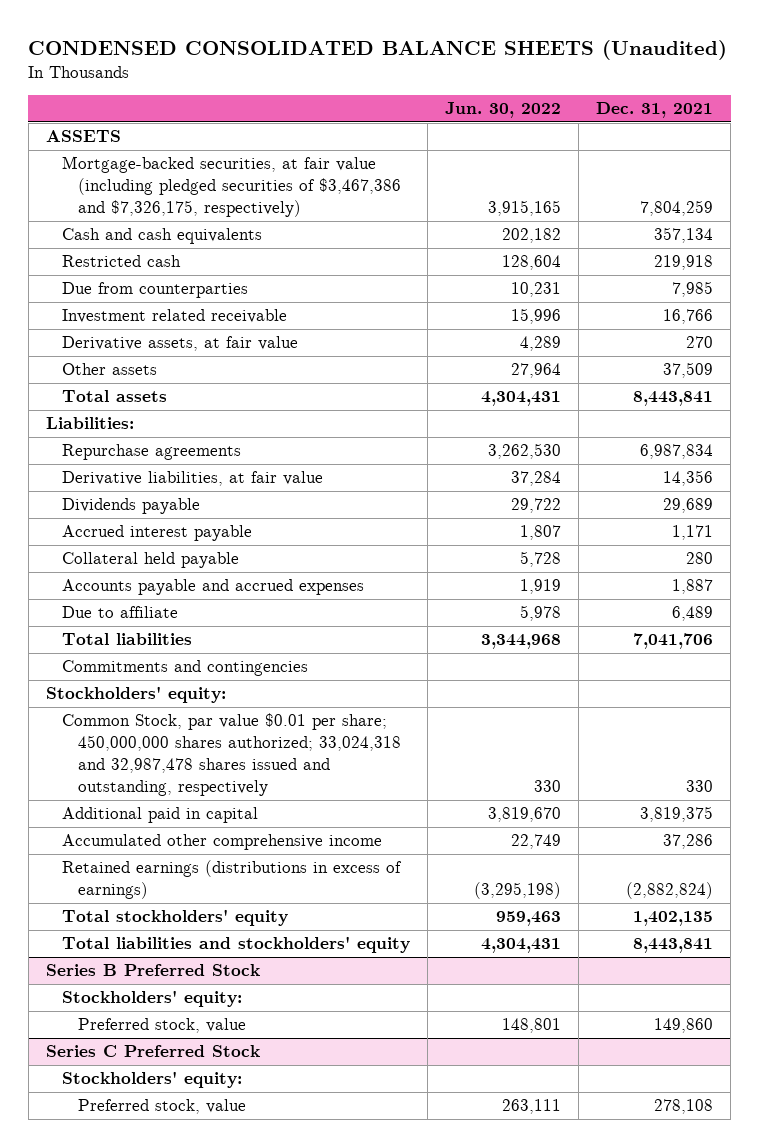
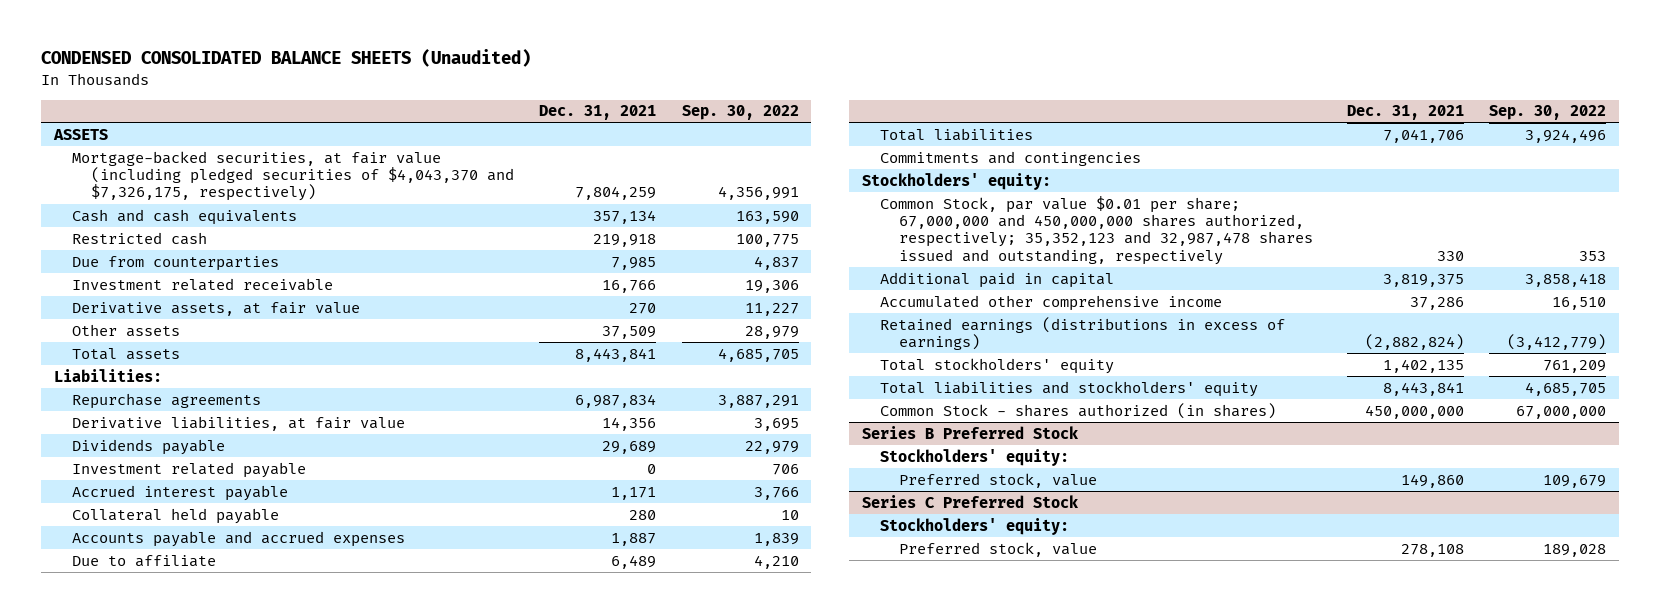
- | Jun. 30, 2022 | Dec. 31, 2021
+ | Dec. 31, 2021 | Sep. 30, 2022
- Mortgage-backed securities, at fair value (including pledged securities of $3,467,386 and $7,326,175, respectively) | 3,915,165 | 7,804,259
+ Mortgage-backed securities, at fair value (including pledged securities of $4,043,370 and $7,326,175, respectively) | 7,804,259 | 4,356,991
+ Investment related payable | 0 | 706
- Common Stock, par value $0.01 per share; 450,000,000 shares authorized; 33,024,318 and 32,987,478 shares issued and outstanding, respectively | 330 | 330
+ Common Stock, par value $0.01 per share; 67,000,000 and 450,000,000 shares authorized, respectively; 35,352,123 and 32,987,478 shares issued and outstanding, respectively | 330 | 353
+ Common Stock - shares authorized (in shares) | 450,000,000 | 67,000,000

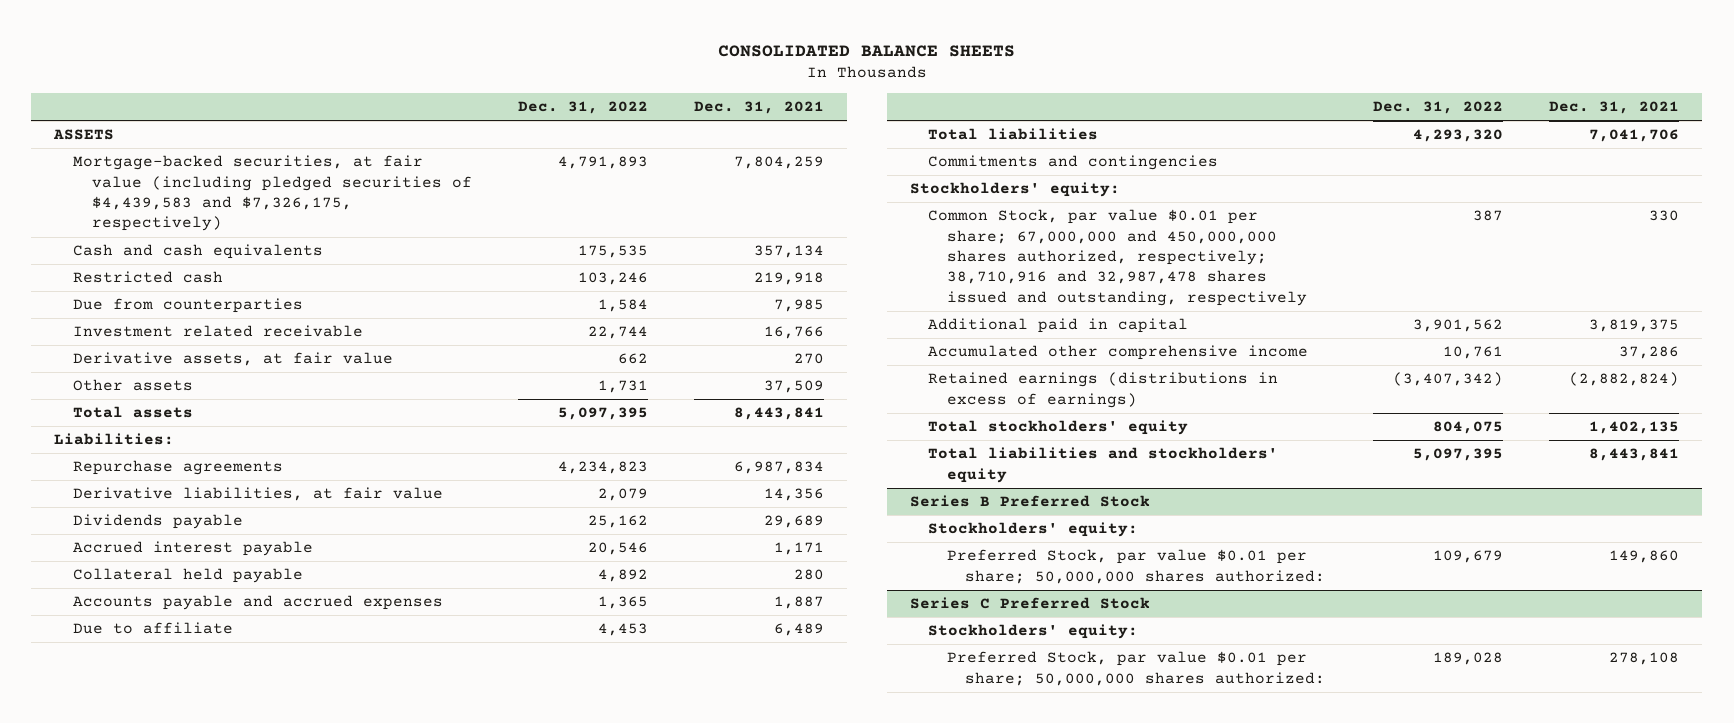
- CONDENSED CONSOLIDATED BALANCE SHEETS (Unaudited)
+ CONSOLIDATED BALANCE SHEETS
- | Dec. 31, 2021 | Sep. 30, 2022
+ | Dec. 31, 2022 | Dec. 31, 2021
- Mortgage-backed securities, at fair value (including pledged securities of $4,043,370 and $7,326,175, respectively) | 7,804,259 | 4,356,991
+ Mortgage-backed securities, at fair value (including pledged securities of $4,439,583 and $7,326,175, respectively) | 4,791,893 | 7,804,259
- Investment related payable | 0 | 706
- Common Stock, par value $0.01 per share; 67,000,000 and 450,000,000 shares authorized, respectively; 35,352,123 and 32,987,478 shares issued and outstanding, respectively | 330 | 353
+ Common Stock, par value $0.01 per share; 67,000,000 and 450,000,000 shares authorized, respectively; 38,710,916 and 32,987,478 shares issued and outstanding, respectively | 387 | 330
- Common Stock - shares authorized (in shares) | 450,000,000 | 67,000,000
@ Series B Preferred Stock
- Preferred stock, value | 149,860 | 109,679
+ Preferred Stock, par value $0.01 per share; 50,000,000 shares authorized: | 109,679 | 149,860
@ Series C Preferred Stock
- Preferred stock, value | 278,108 | 189,028
+ Preferred Stock, par value $0.01 per share; 50,000,000 shares authorized: | 189,028 | 278,108

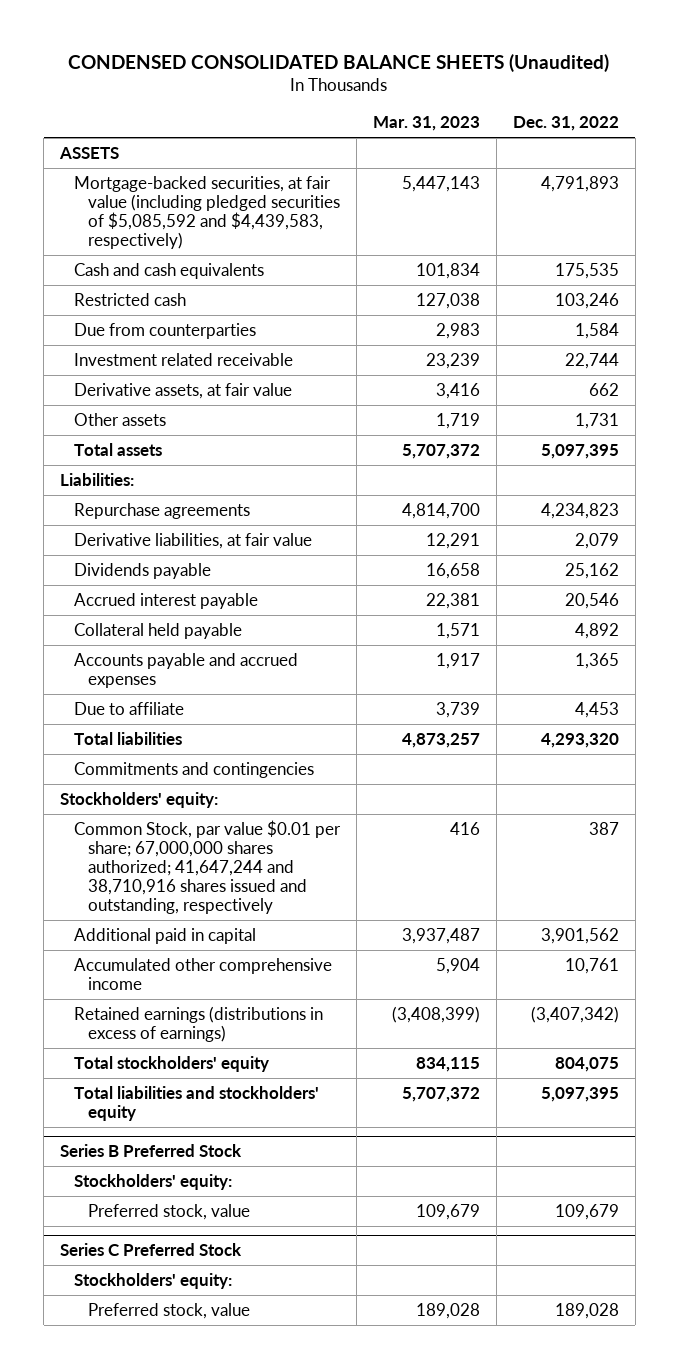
- CONSOLIDATED BALANCE SHEETS
+ CONDENSED CONSOLIDATED BALANCE SHEETS (Unaudited)
- | Dec. 31, 2022 | Dec. 31, 2021
+ | Mar. 31, 2023 | Dec. 31, 2022
- Mortgage-backed securities, at fair value (including pledged securities of $4,439,583 and $7,326,175, respectively) | 4,791,893 | 7,804,259
+ Mortgage-backed securities, at fair value (including pledged securities of $5,085,592 and $4,439,583, respectively) | 5,447,143 | 4,791,893
- Common Stock, par value $0.01 per share; 67,000,000 and 450,000,000 shares authorized, respectively; 38,710,916 and 32,987,478 shares issued and outstanding, respectively | 387 | 330
+ Common Stock, par value $0.01 per share; 67,000,000 shares authorized; 41,647,244 and 38,710,916 shares issued and outstanding, respectively | 416 | 387
@ Series B Preferred Stock
- Preferred Stock, par value $0.01 per share; 50,000,000 shares authorized: | 109,679 | 149,860
+ Preferred stock, value | 109,679 | 109,679
@ Series C Preferred Stock
- Preferred Stock, par value $0.01 per share; 50,000,000 shares authorized: | 189,028 | 278,108
+ Preferred stock, value | 189,028 | 189,028

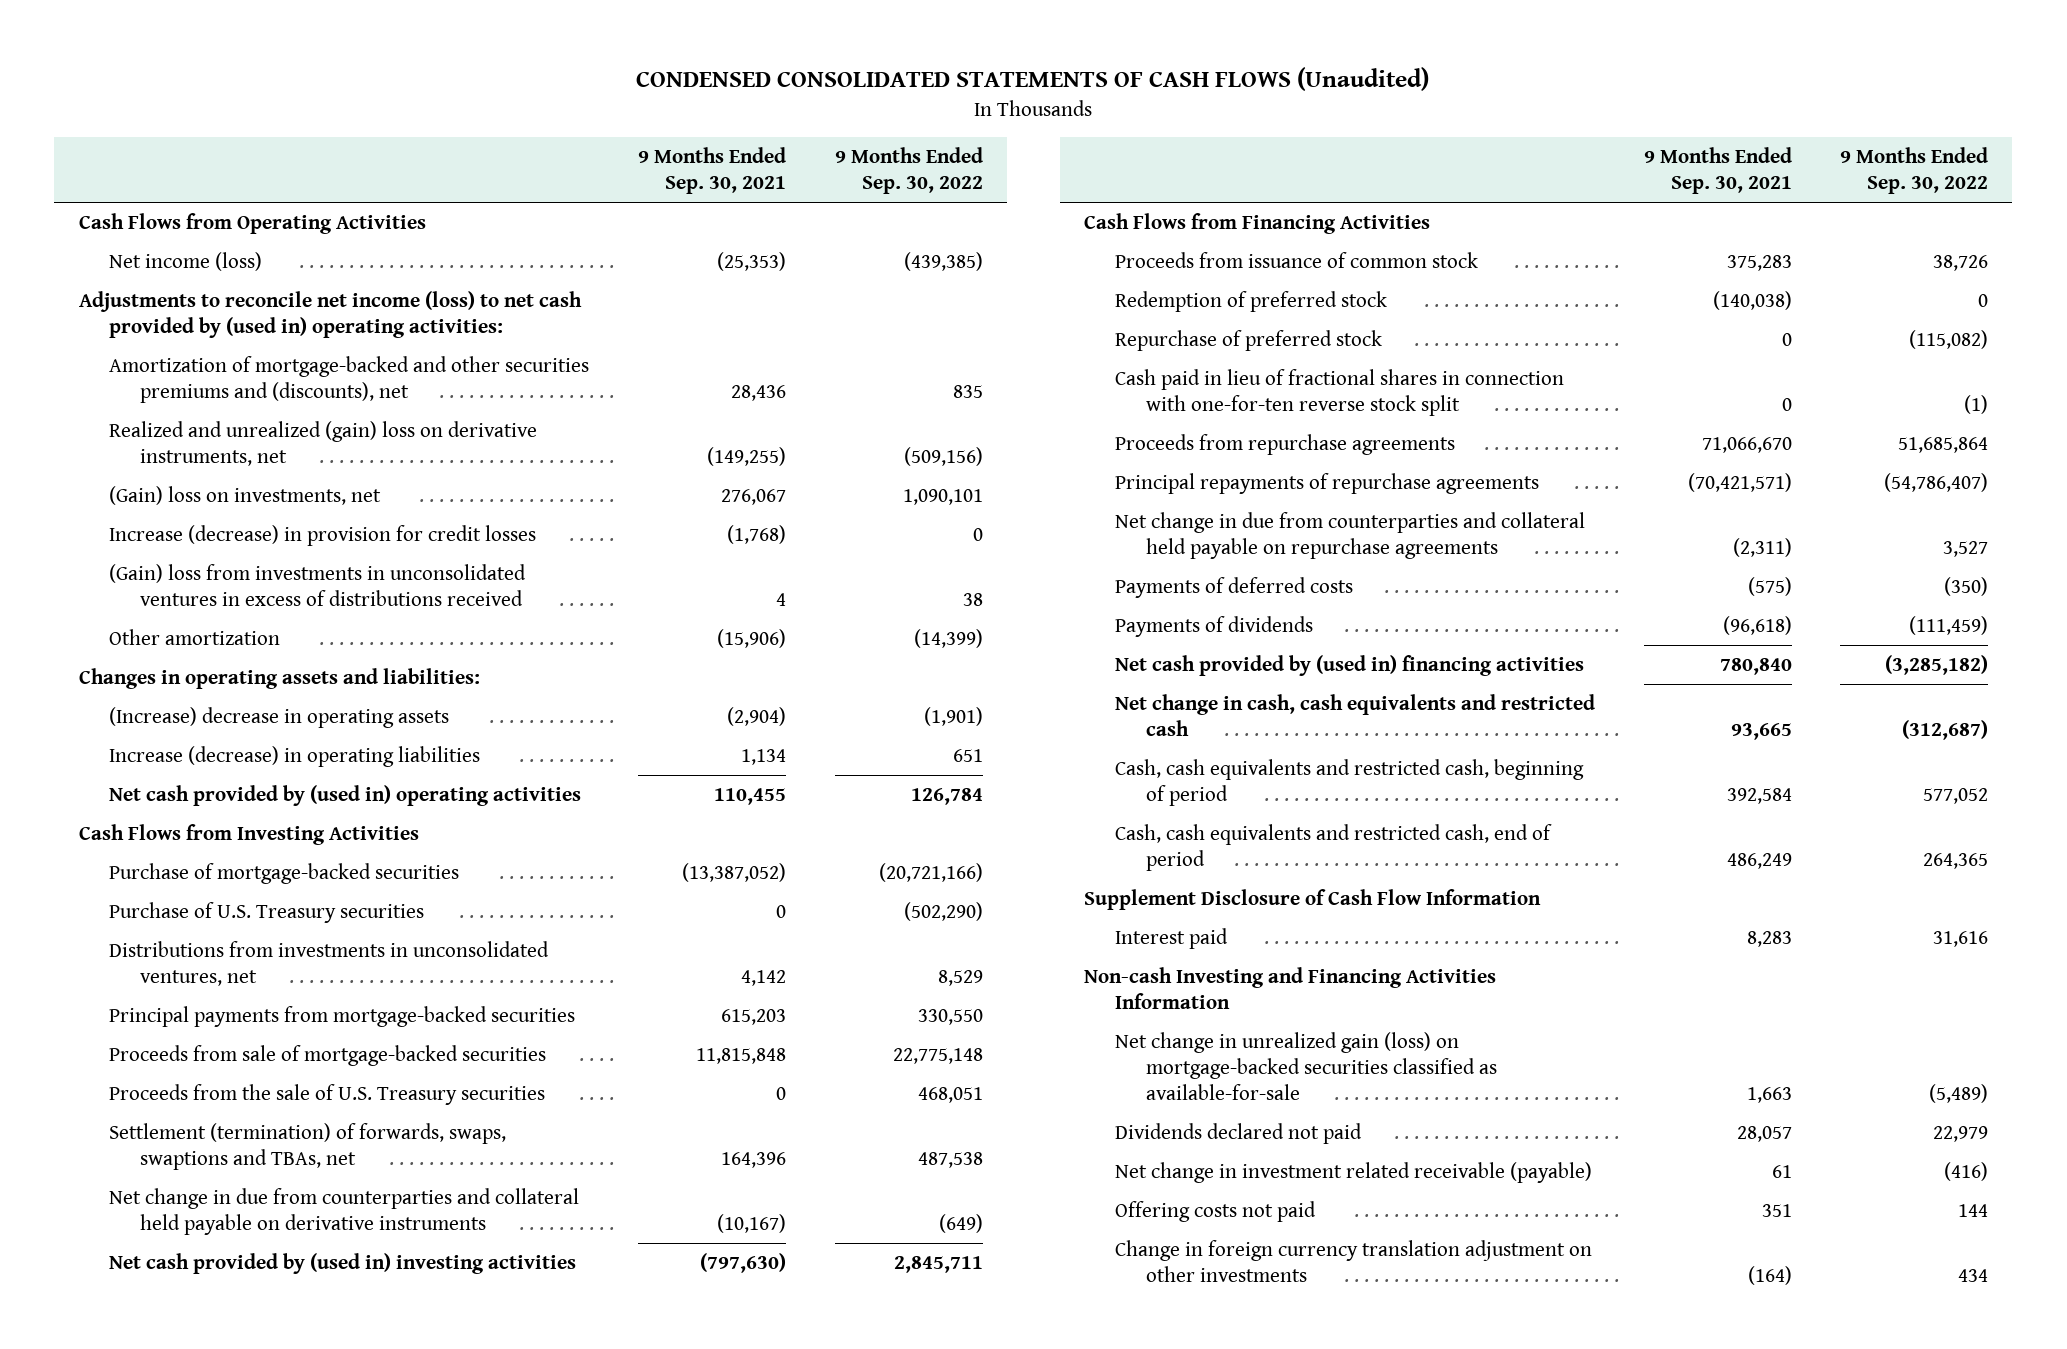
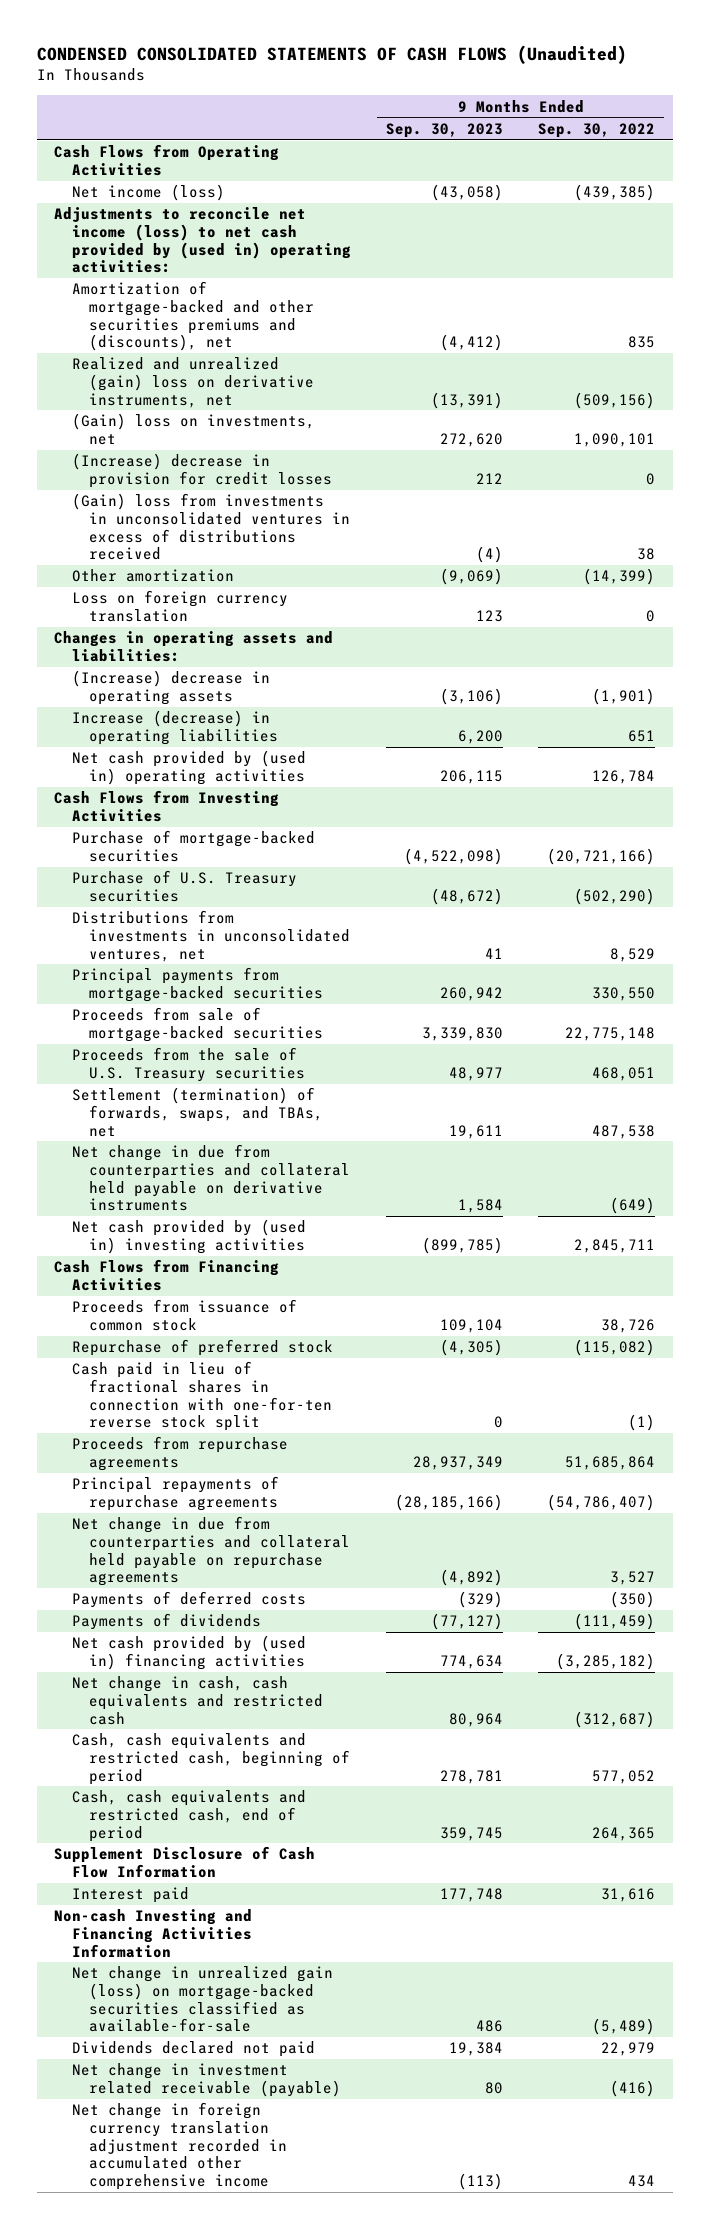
- | 9 Months Ended Sep. 30, 2021 | 9 Months Ended Sep. 30, 2022
+ | 9 Months Ended Sep. 30, 2023 | 9 Months Ended Sep. 30, 2022
- Increase (decrease) in provision for credit losses | (1,768) | 0
+ (Increase) decrease in provision for credit losses | 212 | 0
+ Loss on foreign currency translation | 123 | 0
- Settlement (termination) of forwards, swaps, swaptions and TBAs, net | 164,396 | 487,538
+ Settlement (termination) of forwards, swaps, and TBAs, net | 19,611 | 487,538
- Redemption of preferred stock | (140,038) | 0
- Offering costs not paid | 351 | 144
- Change in foreign currency translation adjustment on other investments | (164) | 434
+ Net change in foreign currency translation adjustment recorded in accumulated other comprehensive income | (113) | 434

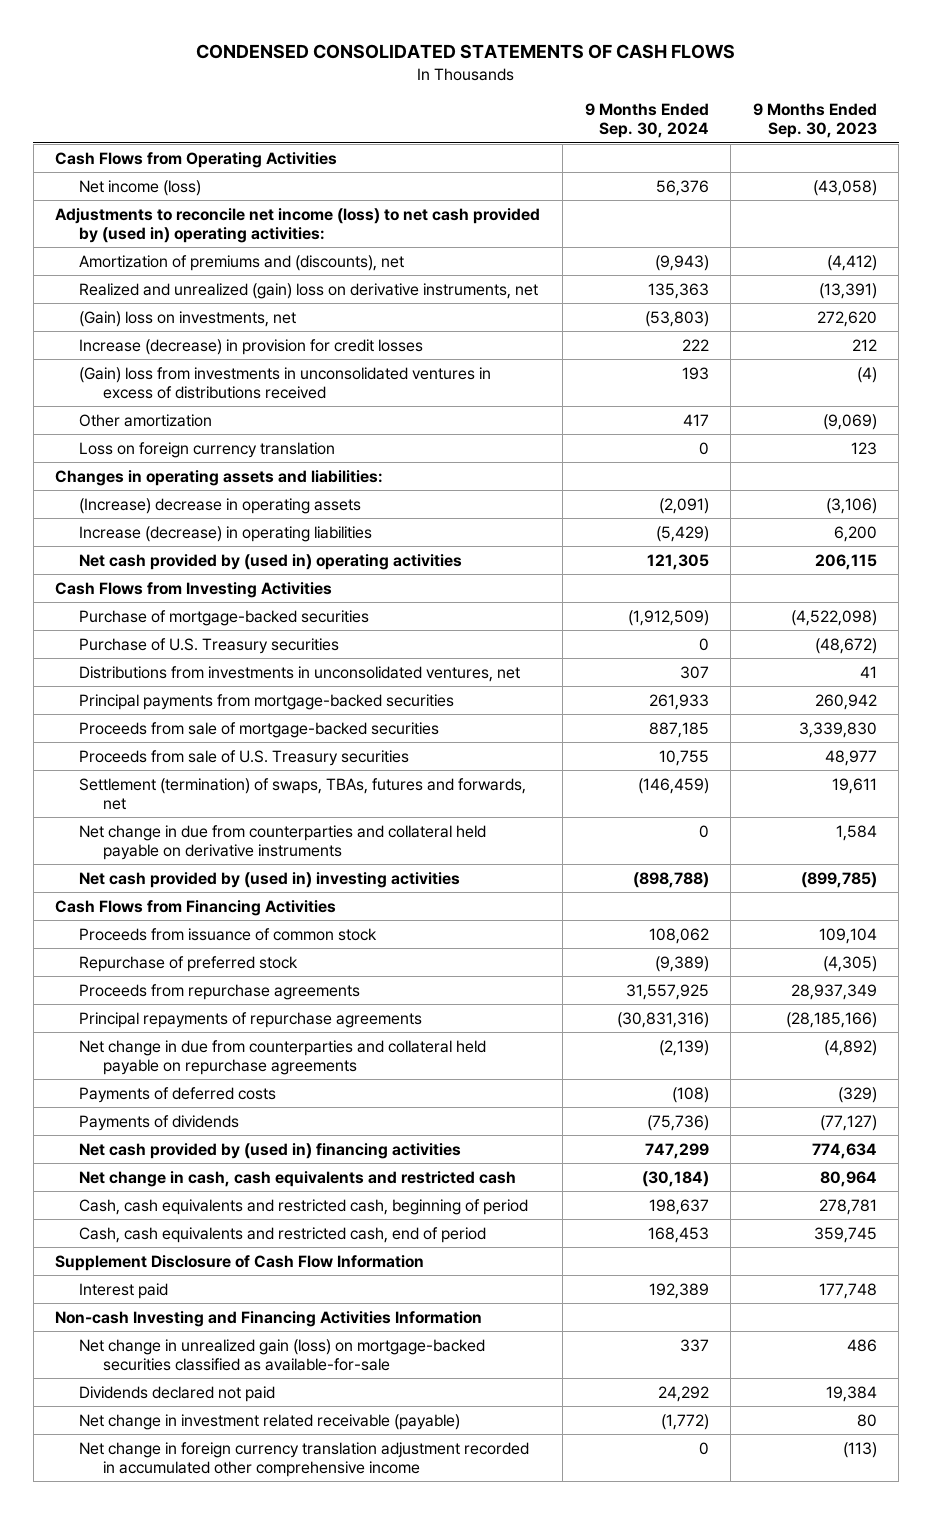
- CONDENSED CONSOLIDATED STATEMENTS OF CASH FLOWS (Unaudited)
+ CONDENSED CONSOLIDATED STATEMENTS OF CASH FLOWS
- | 9 Months Ended Sep. 30, 2023 | 9 Months Ended Sep. 30, 2022
+ | 9 Months Ended Sep. 30, 2024 | 9 Months Ended Sep. 30, 2023
- Amortization of mortgage-backed and other securities premiums and (discounts), net | (4,412) | 835
+ Amortization of premiums and (discounts), net | (9,943) | (4,412)
- (Increase) decrease in provision for credit losses | 212 | 0
+ Increase (decrease) in provision for credit losses | 222 | 212
- Proceeds from the sale of U.S. Treasury securities | 48,977 | 468,051
- Settlement (termination) of forwards, swaps, and TBAs, net | 19,611 | 487,538
+ Proceeds from sale of U.S. Treasury securities | 10,755 | 48,977
+ Settlement (termination) of swaps, TBAs, futures and forwards, net | (146,459) | 19,611
- Cash paid in lieu of fractional shares in connection with one-for-ten reverse stock split | 0 | (1)

